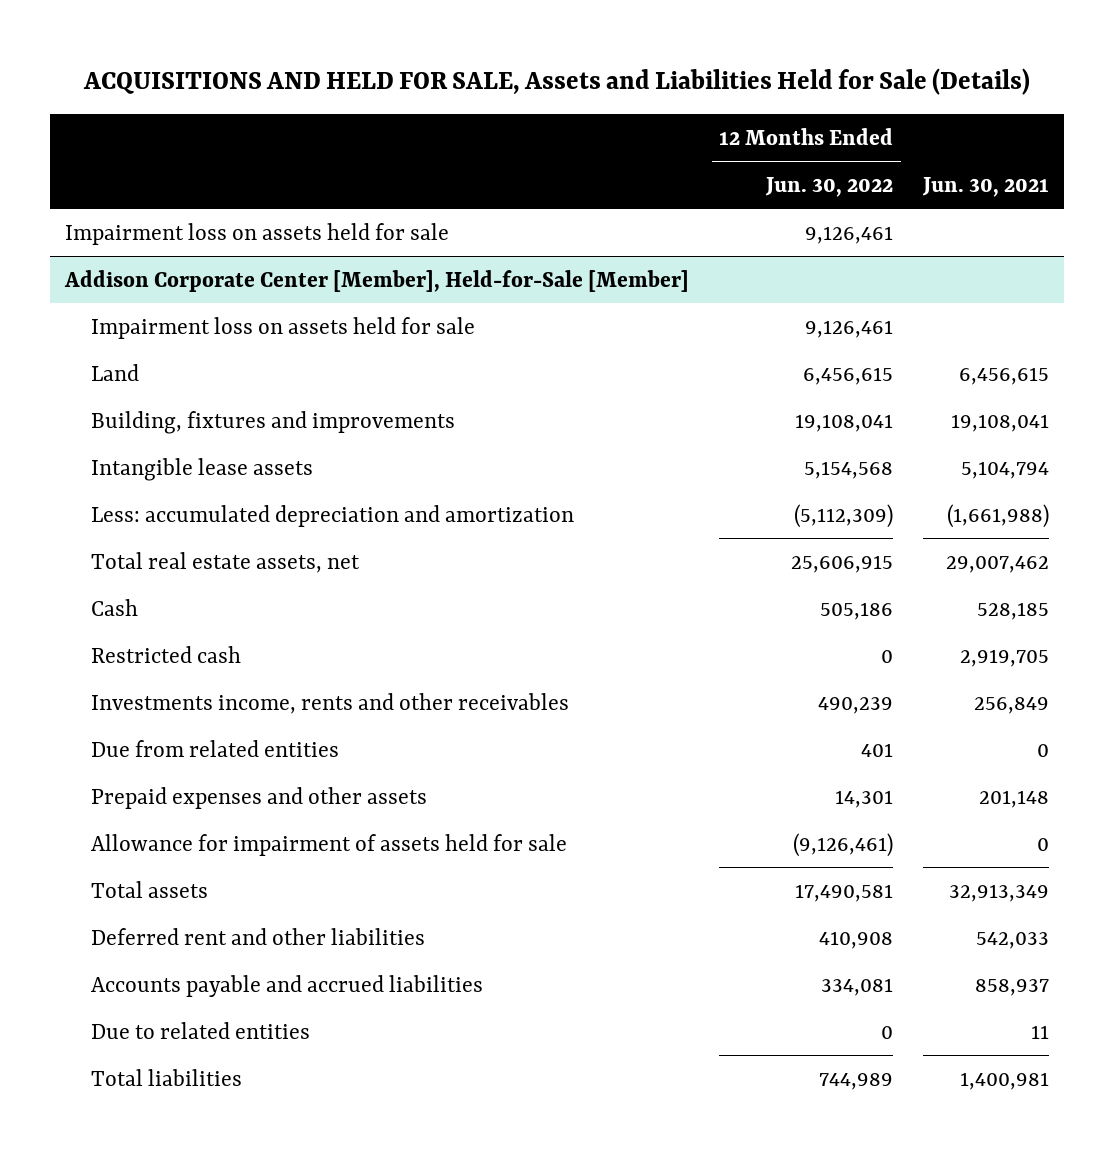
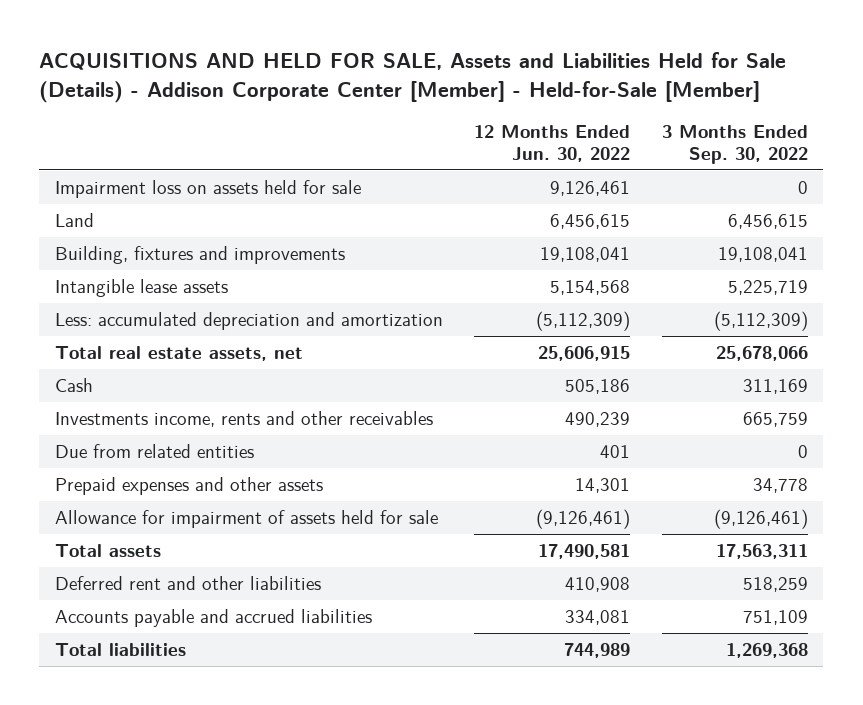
- ACQUISITIONS AND HELD FOR SALE, Assets and Liabilities Held for Sale (Details)
+ ACQUISITIONS AND HELD FOR SALE, Assets and Liabilities Held for Sale (Details) - Addison Corporate Center [Member] - Held-for-Sale [Member]
- | 12 Months Ended Jun. 30, 2022 | Jun. 30, 2021
+ | 12 Months Ended Jun. 30, 2022 | 3 Months Ended Sep. 30, 2022
- Addison Corporate Center [Member], Held-for-Sale [Member]
- Impairment loss on assets held for sale | 9,126,461 |
- Restricted cash | 0 | 2,919,705
- Due to related entities | 0 | 11

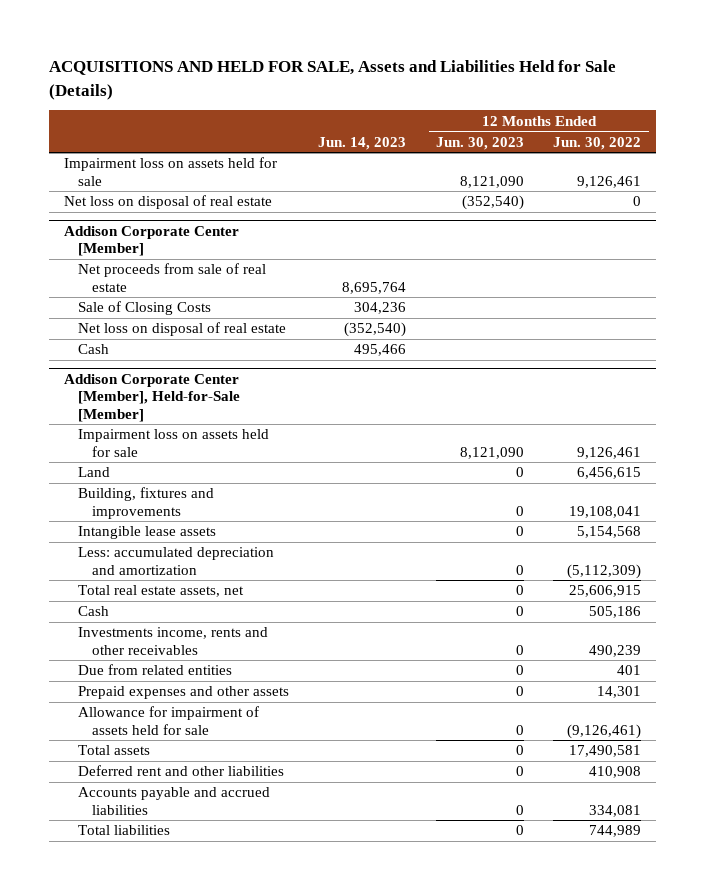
- ACQUISITIONS AND HELD FOR SALE, Assets and Liabilities Held for Sale (Details) - Addison Corporate Center [Member] - Held-for-Sale [Member]
+ ACQUISITIONS AND HELD FOR SALE, Assets and Liabilities Held for Sale (Details)
- | 12 Months Ended Jun. 30, 2022 | 3 Months Ended Sep. 30, 2022
+ | Jun. 14, 2023 | 12 Months Ended Jun. 30, 2023 | 12 Months Ended Jun. 30, 2022
+ Net loss on disposal of real estate | | (352,540) | 0
+ Addison Corporate Center [Member]
+ Net proceeds from sale of real estate | 8,695,764 | |
+ Sale of Closing Costs | 304,236 | |
+ Net loss on disposal of real estate | (352,540) | |
+ Cash | 495,466 | |
+ Addison Corporate Center [Member], Held-for-Sale [Member]
+ Impairment loss on assets held for sale | | 8,121,090 | 9,126,461

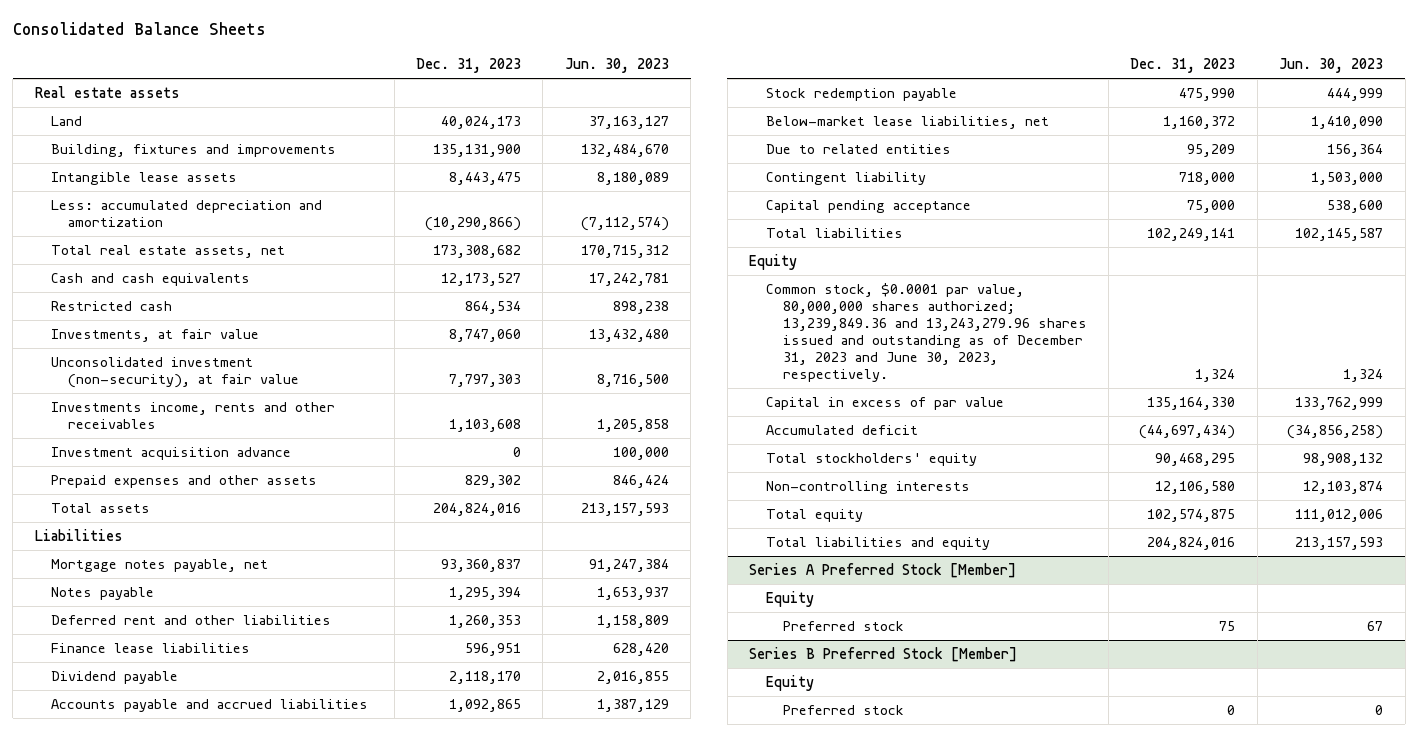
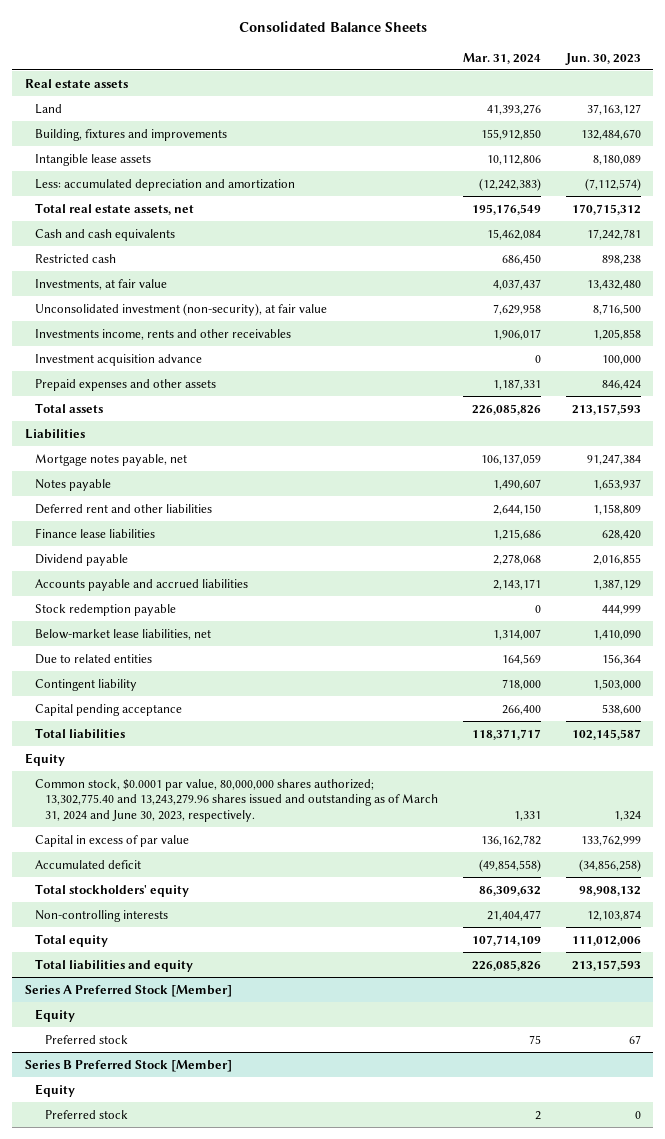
- | Dec. 31, 2023 | Jun. 30, 2023
+ | Mar. 31, 2024 | Jun. 30, 2023
- Common stock, $0.0001 par value, 80,000,000 shares authorized; 13,239,849.36 and 13,243,279.96 shares issued and outstanding as of December 31, 2023 and June 30, 2023, respectively. | 1,324 | 1,324
+ Common stock, $0.0001 par value, 80,000,000 shares authorized; 13,302,775.40 and 13,243,279.96 shares issued and outstanding as of March 31, 2024 and June 30, 2023, respectively. | 1,331 | 1,324

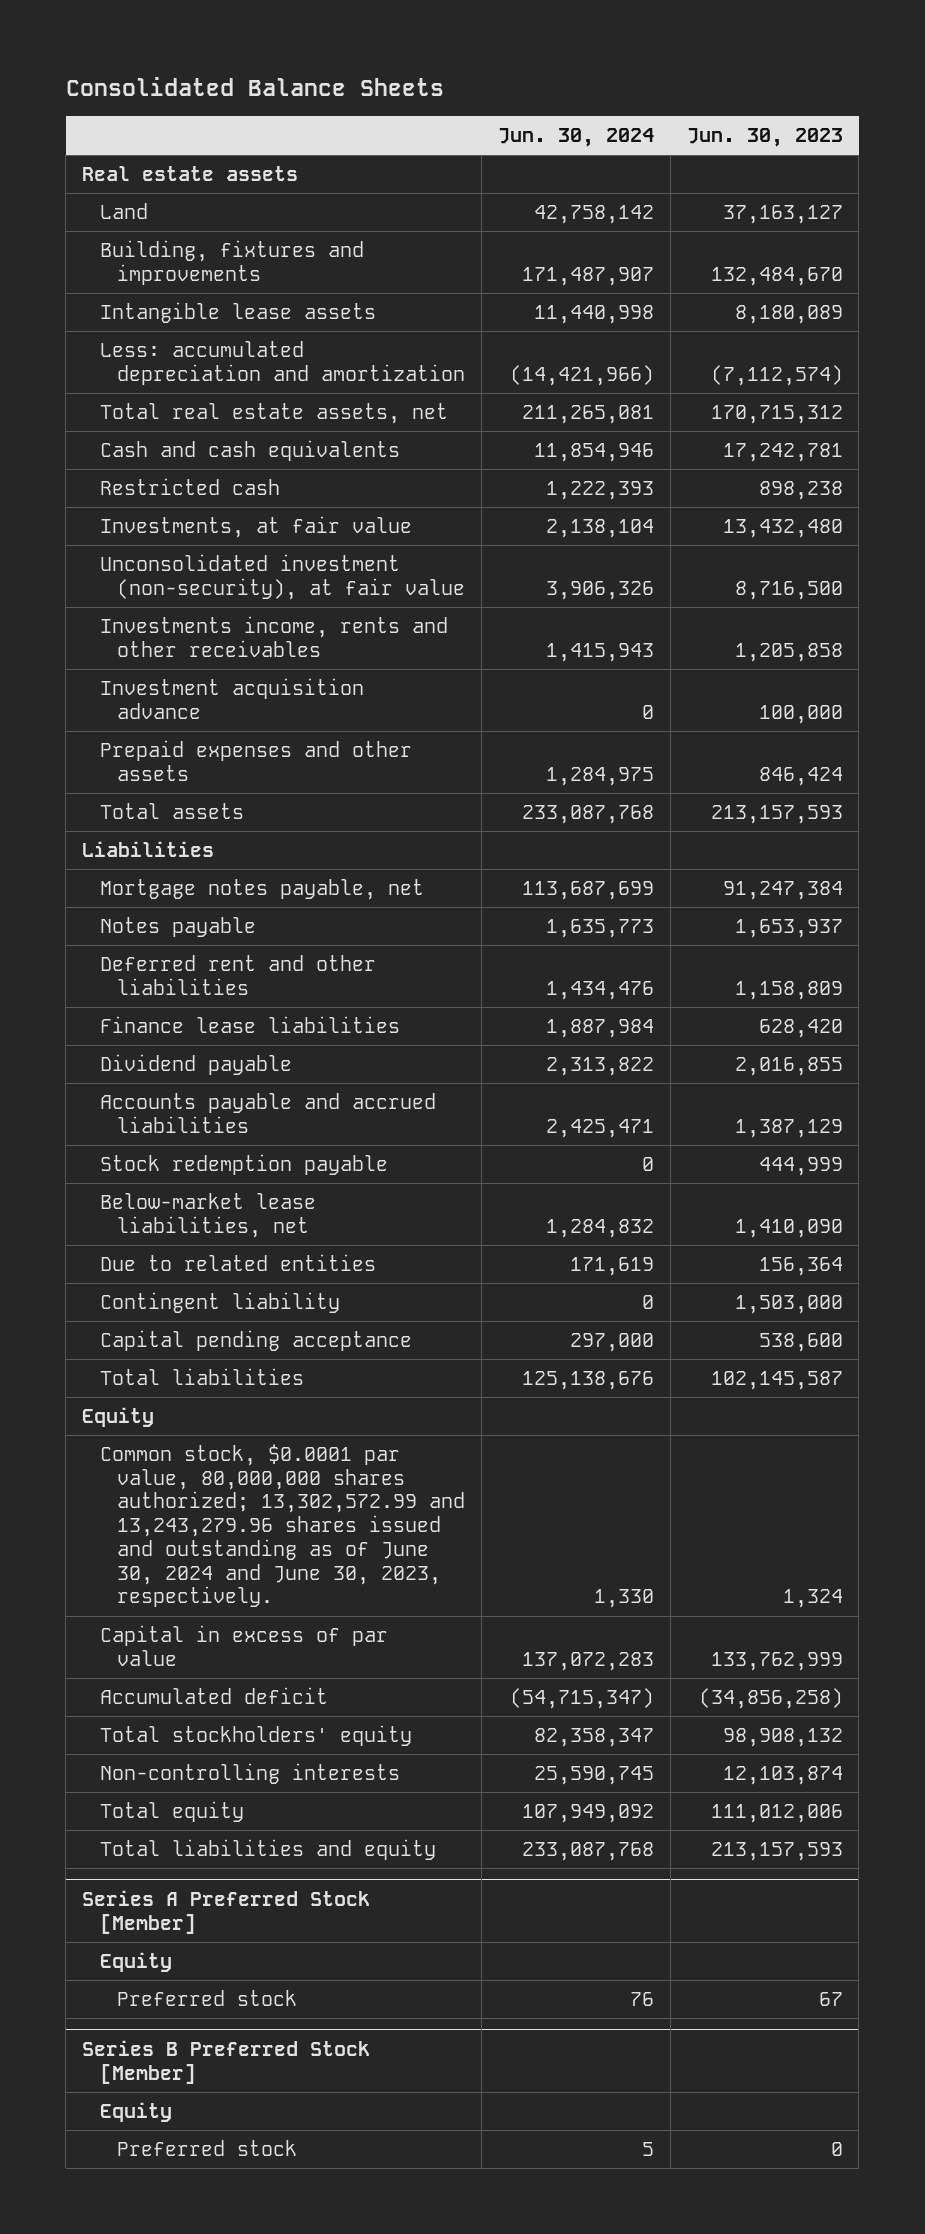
- | Mar. 31, 2024 | Jun. 30, 2023
+ | Jun. 30, 2024 | Jun. 30, 2023
- Common stock, $0.0001 par value, 80,000,000 shares authorized; 13,302,775.40 and 13,243,279.96 shares issued and outstanding as of March 31, 2024 and June 30, 2023, respectively. | 1,331 | 1,324
+ Common stock, $0.0001 par value, 80,000,000 shares authorized; 13,302,572.99 and 13,243,279.96 shares issued and outstanding as of June 30, 2024 and June 30, 2023, respectively. | 1,330 | 1,324

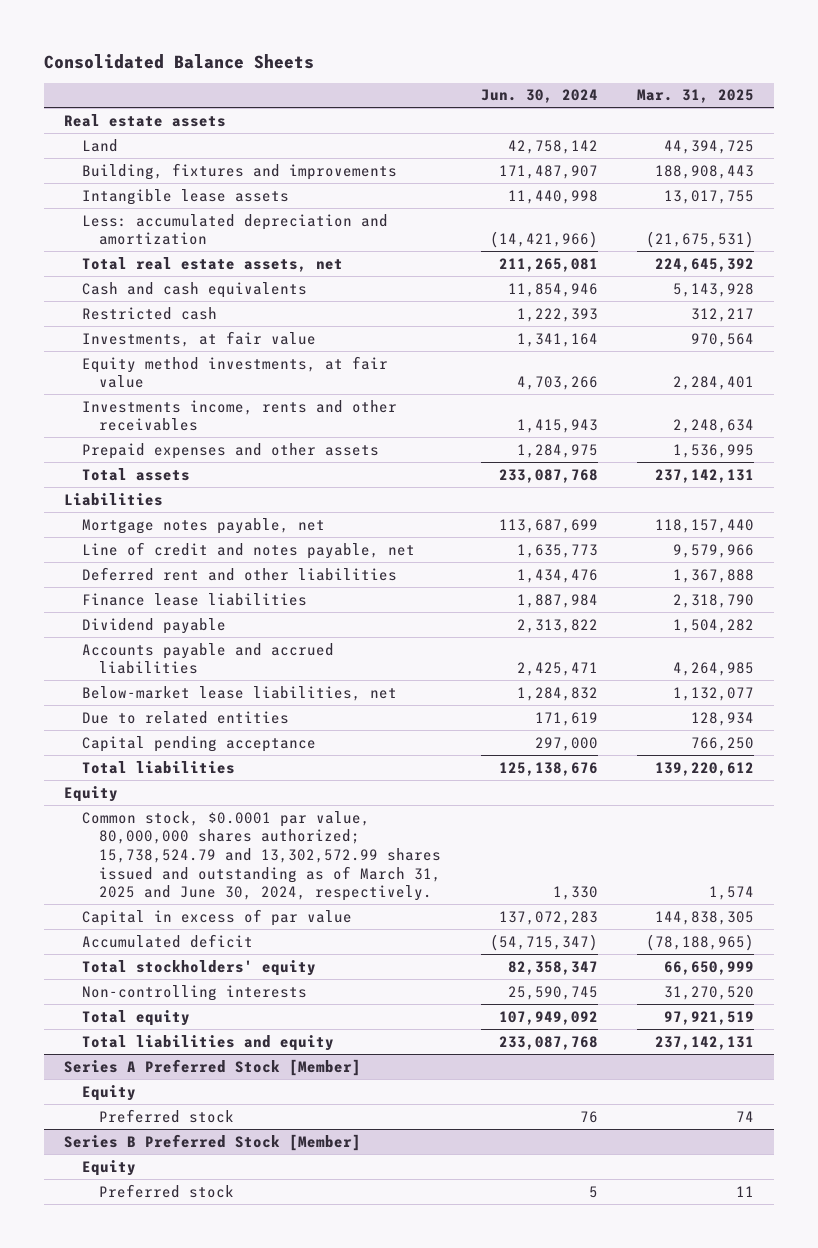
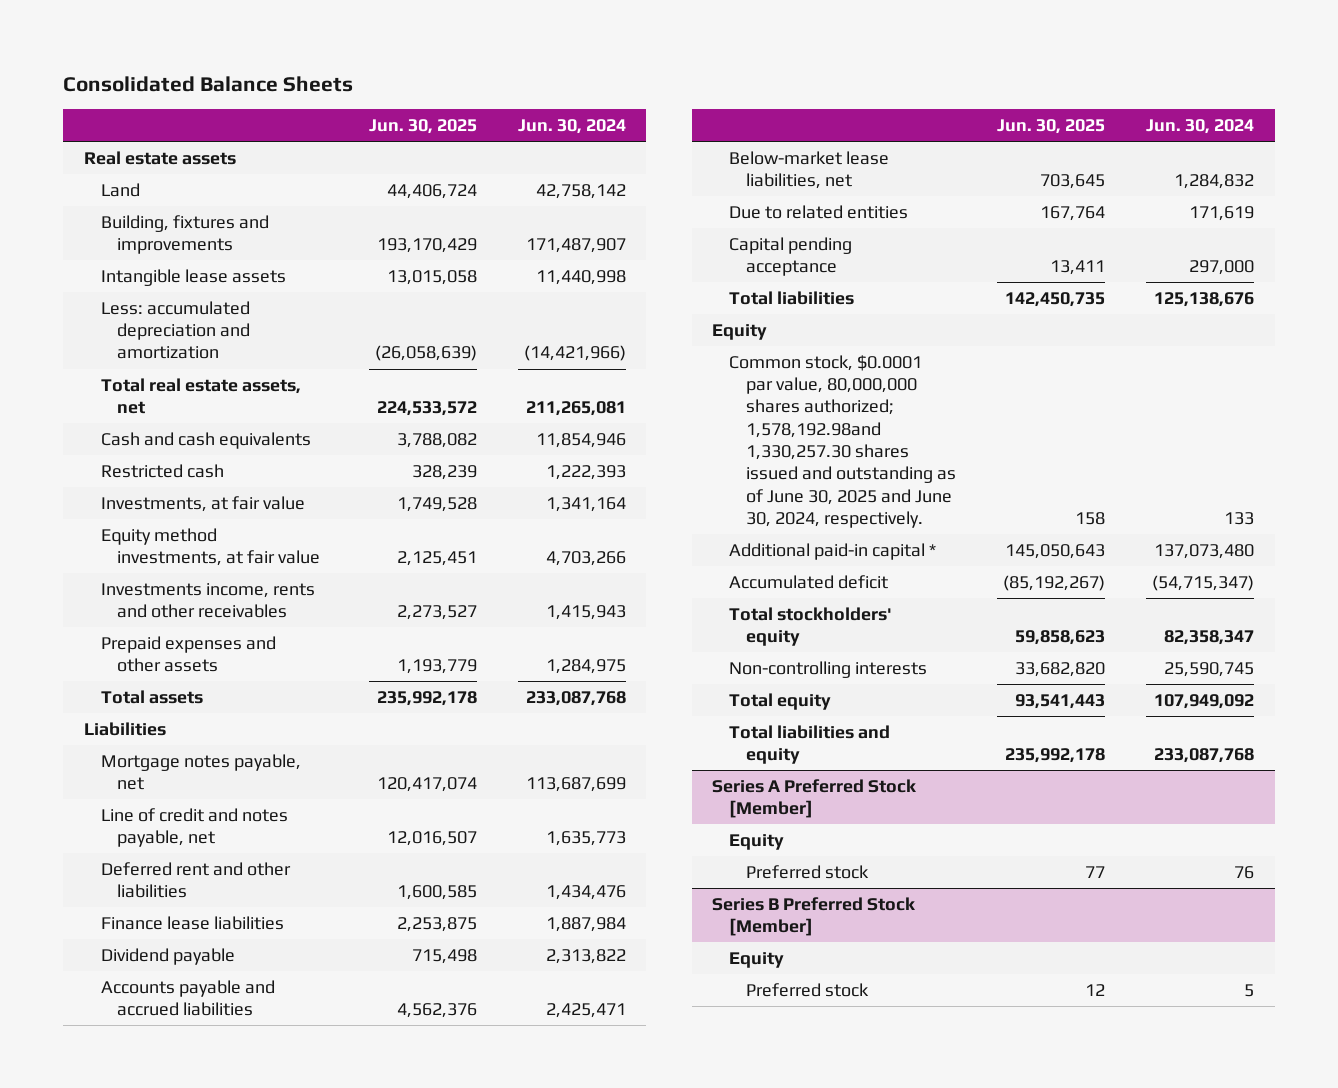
- | Jun. 30, 2024 | Mar. 31, 2025
+ | Jun. 30, 2025 | Jun. 30, 2024
- Common stock, $0.0001 par value, 80,000,000 shares authorized; 15,738,524.79 and 13,302,572.99 shares issued and outstanding as of March 31, 2025 and June 30, 2024, respectively. | 1,330 | 1,574
- Capital in excess of par value | 137,072,283 | 144,838,305
+ Common stock, $0.0001 par value, 80,000,000 shares authorized; 1,578,192.98and 1,330,257.30 shares issued and outstanding as of June 30, 2025 and June 30, 2024, respectively. | 158 | 133
+ Additional paid-in capital * | 145,050,643 | 137,073,480

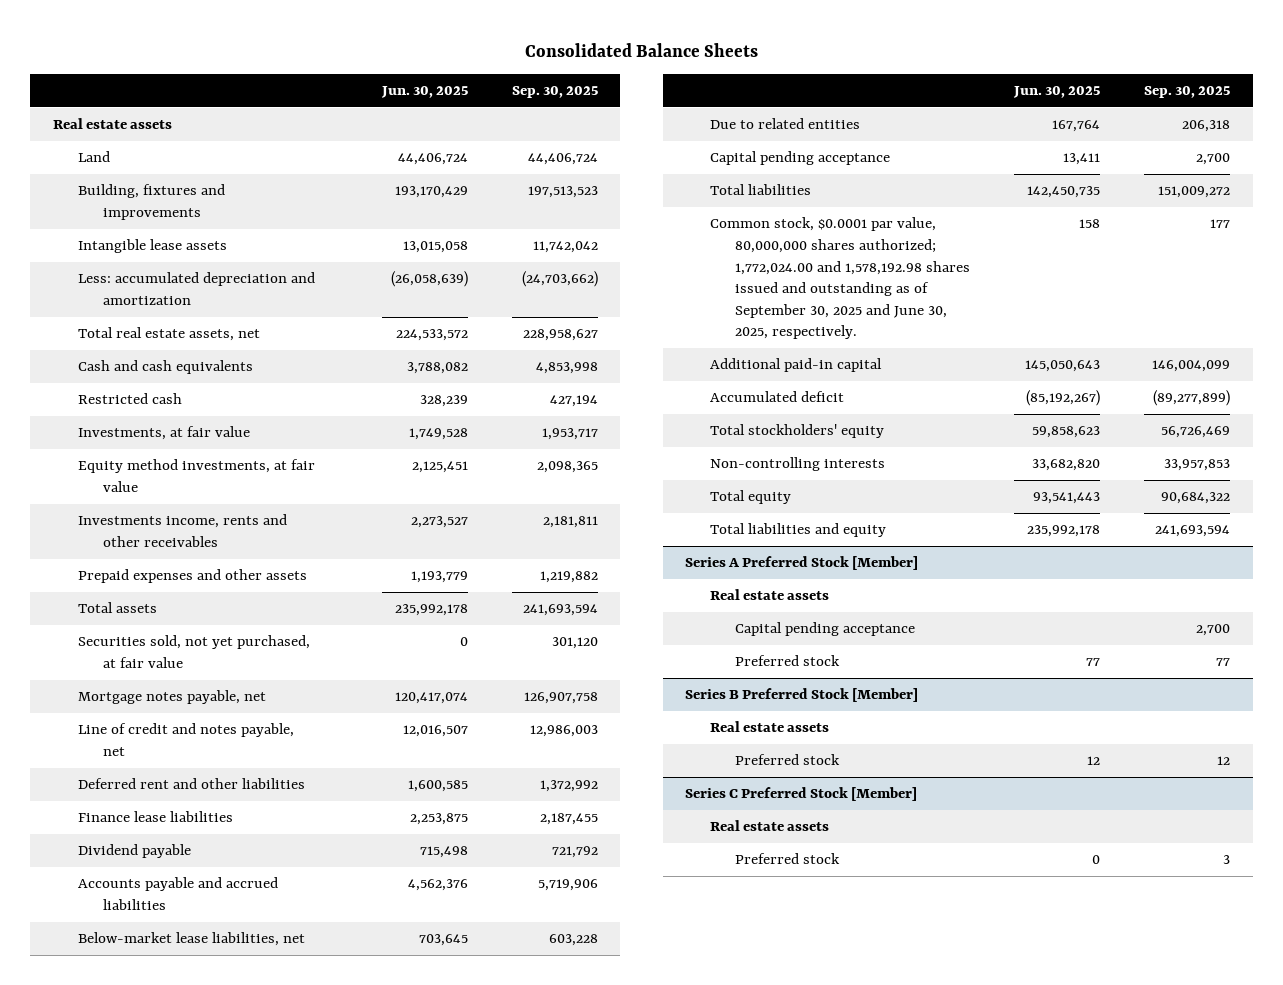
- | Jun. 30, 2025 | Jun. 30, 2024
+ | Jun. 30, 2025 | Sep. 30, 2025
- Liabilities
+ Securities sold, not yet purchased, at fair value | 0 | 301,120
- Equity
- Common stock, $0.0001 par value, 80,000,000 shares authorized; 1,578,192.98and 1,330,257.30 shares issued and outstanding as of June 30, 2025 and June 30, 2024, respectively. | 158 | 133
- Additional paid-in capital * | 145,050,643 | 137,073,480
+ Common stock, $0.0001 par value, 80,000,000 shares authorized; 1,772,024.00 and 1,578,192.98 shares issued and outstanding as of September 30, 2025 and June 30, 2025, respectively. | 158 | 177
+ Additional paid-in capital | 145,050,643 | 146,004,099
@ Series A Preferred Stock [Member]
- Equity
+ Real estate assets
+ Capital pending acceptance | | 2,700
@ Series B Preferred Stock [Member]
- Equity
+ Real estate assets
+ Series C Preferred Stock [Member]
+ Real estate assets
+ Preferred stock | 0 | 3

